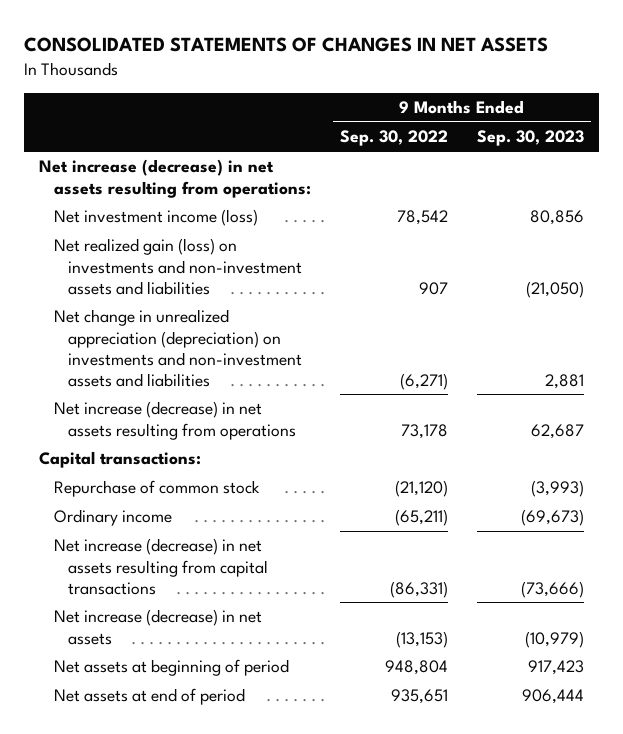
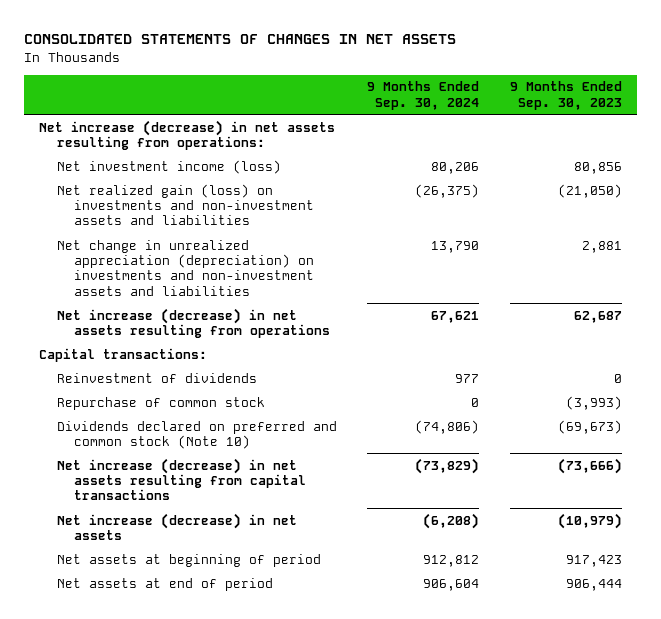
- | 9 Months Ended Sep. 30, 2022 | 9 Months Ended Sep. 30, 2023
+ | 9 Months Ended Sep. 30, 2024 | 9 Months Ended Sep. 30, 2023
+ Reinvestment of dividends | 977 | 0
- Ordinary income | (65,211) | (69,673)
+ Dividends declared on preferred and common stock (Note 10) | (74,806) | (69,673)

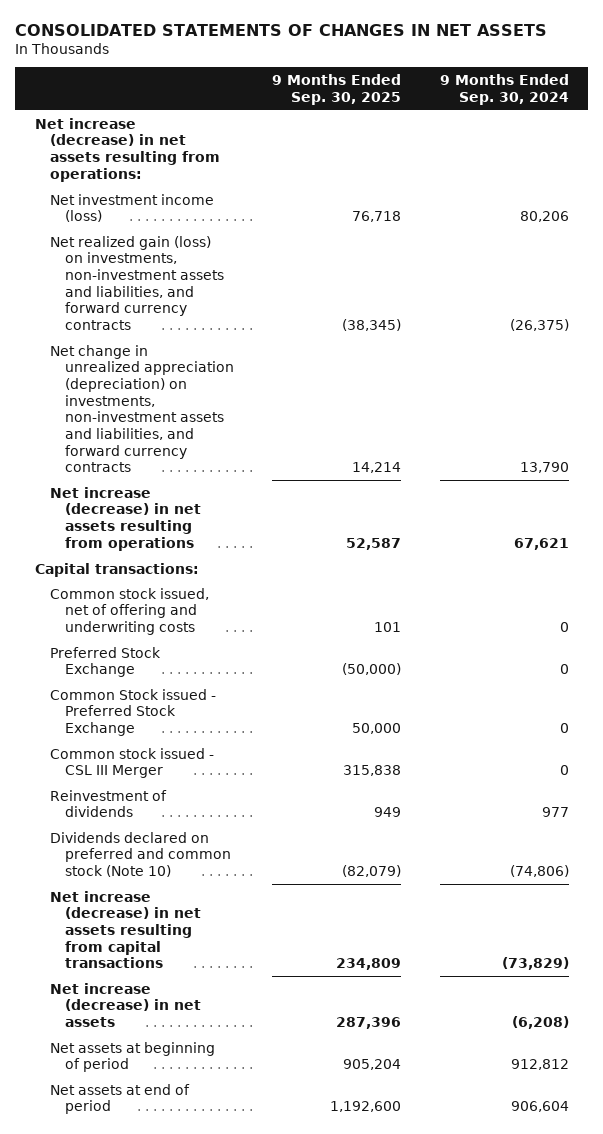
- | 9 Months Ended Sep. 30, 2024 | 9 Months Ended Sep. 30, 2023
+ | 9 Months Ended Sep. 30, 2025 | 9 Months Ended Sep. 30, 2024
- Net realized gain (loss) on investments and non-investment assets and liabilities | (26,375) | (21,050)
- Net change in unrealized appreciation (depreciation) on investments and non-investment assets and liabilities | 13,790 | 2,881
+ Net realized gain (loss) on investments, non-investment assets and liabilities, and forward currency contracts | (38,345) | (26,375)
+ Net change in unrealized appreciation (depreciation) on investments, non-investment assets and liabilities, and forward currency contracts | 14,214 | 13,790
+ Common stock issued, net of offering and underwriting costs | 101 | 0
+ Preferred Stock Exchange | (50,000) | 0
+ Common Stock issued - Preferred Stock Exchange | 50,000 | 0
+ Common stock issued - CSL III Merger | 315,838 | 0
- Repurchase of common stock | 0 | (3,993)

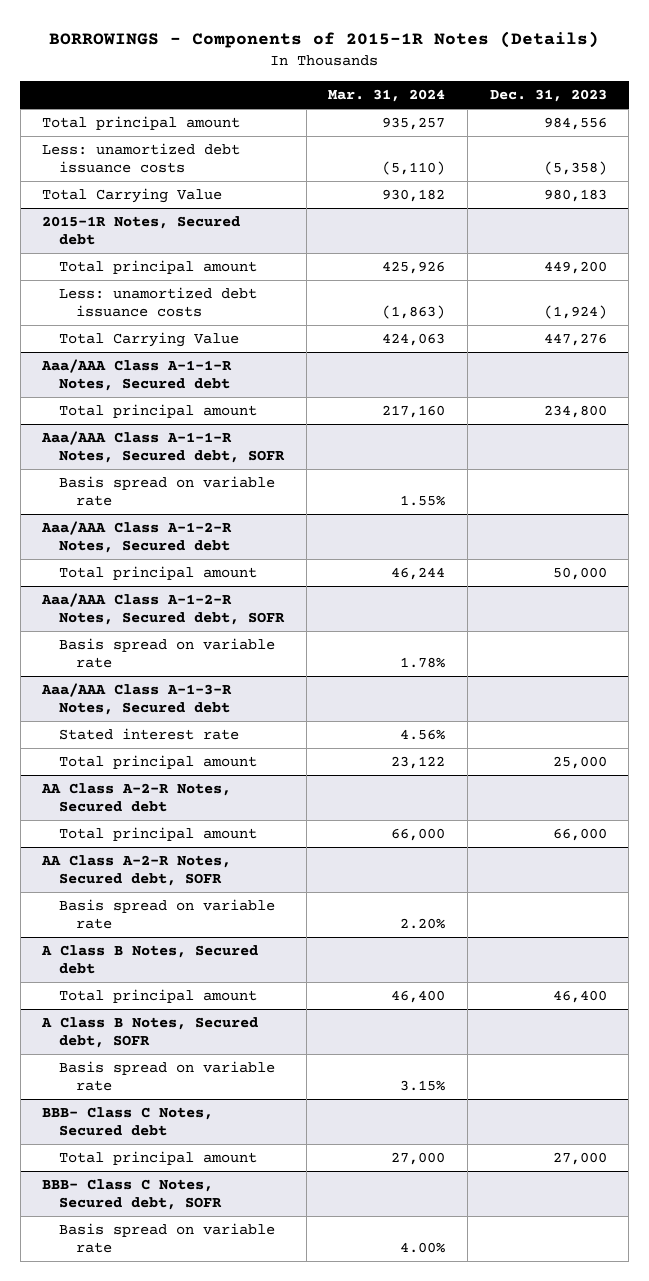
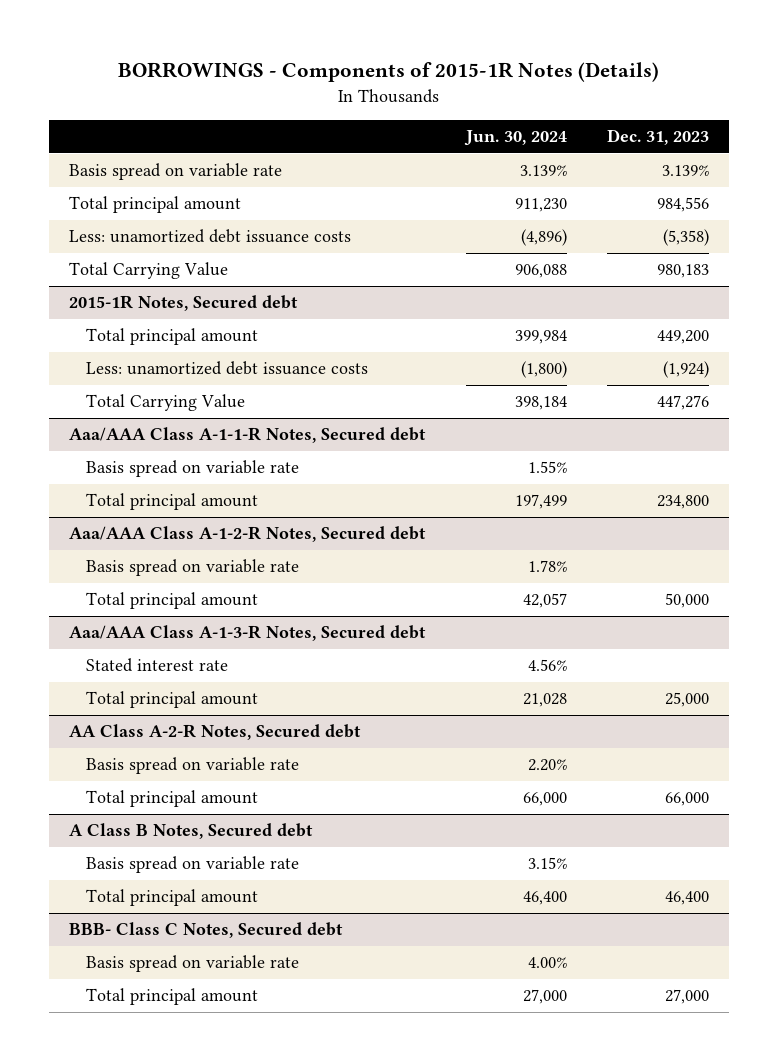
- | Mar. 31, 2024 | Dec. 31, 2023
+ | Jun. 30, 2024 | Dec. 31, 2023
+ Basis spread on variable rate | 3.139% | 3.139%
- Aaa/AAA Class A-1-1-R Notes, Secured debt, SOFR
@ Aaa/AAA Class A-1-1-R Notes, Secured debt
moved down: Total principal amount | 197,499 | 234,800
- Aaa/AAA Class A-1-2-R Notes, Secured debt, SOFR
@ Aaa/AAA Class A-1-2-R Notes, Secured debt
moved down: Total principal amount | 42,057 | 50,000
- AA Class A-2-R Notes, Secured debt, SOFR
@ AA Class A-2-R Notes, Secured debt
moved down: Total principal amount | 66,000 | 66,000
- A Class B Notes, Secured debt, SOFR
@ A Class B Notes, Secured debt
moved down: Total principal amount | 46,400 | 46,400
- BBB- Class C Notes, Secured debt, SOFR
@ BBB- Class C Notes, Secured debt
moved down: Total principal amount | 27,000 | 27,000

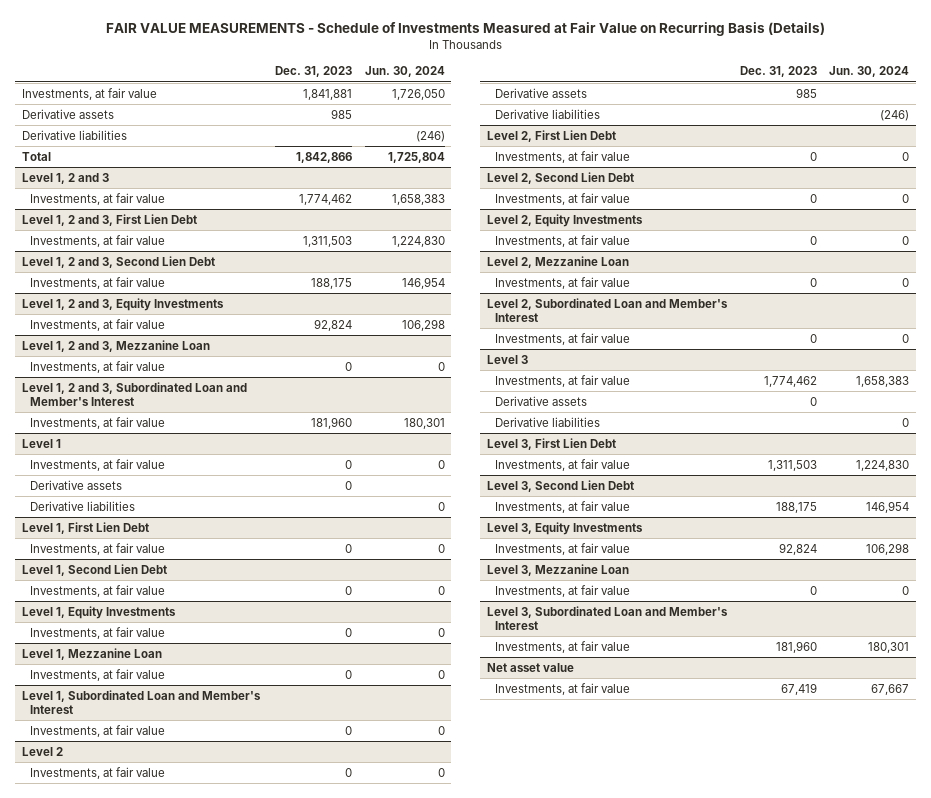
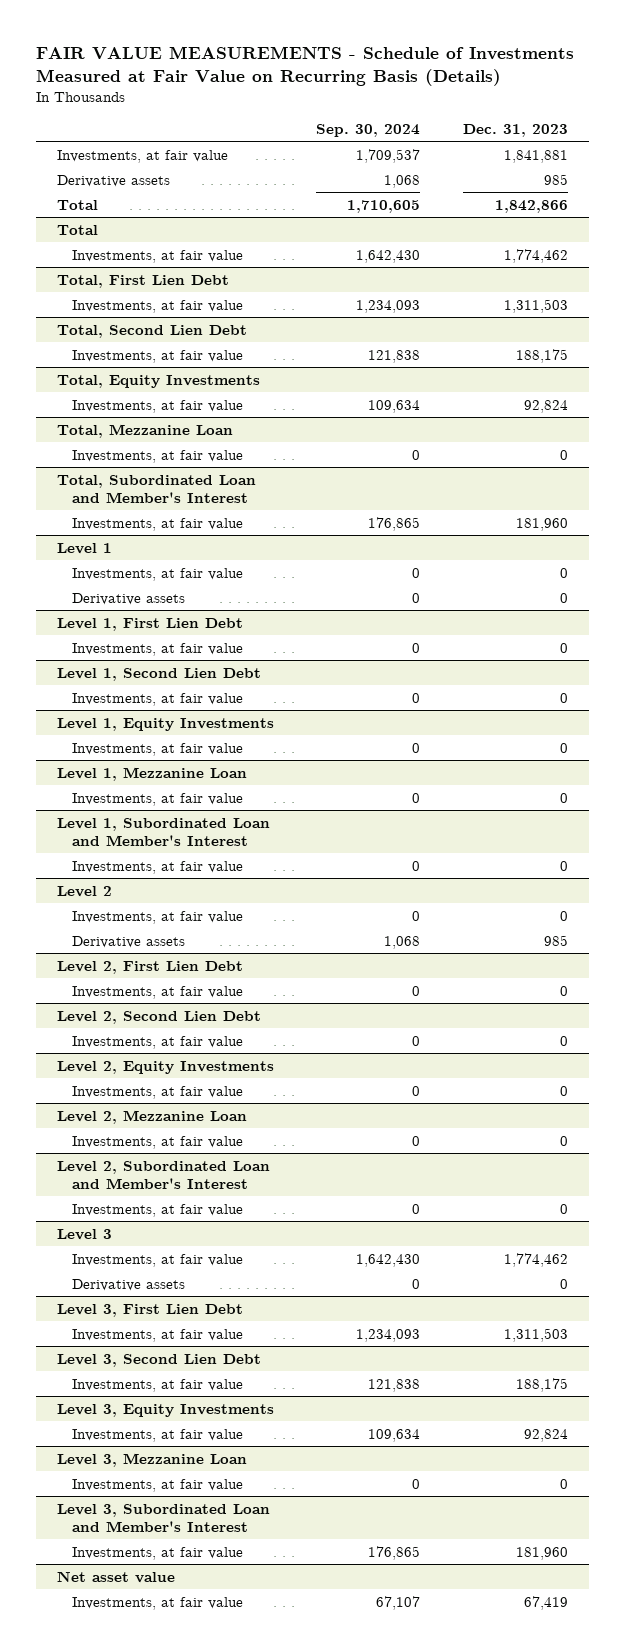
- | Dec. 31, 2023 | Jun. 30, 2024
+ | Sep. 30, 2024 | Dec. 31, 2023
- Derivative liabilities | | (246)
- Level 1, 2 and 3
+ Total
- Level 1, 2 and 3, First Lien Debt
+ Total, First Lien Debt
- Level 1, 2 and 3, Second Lien Debt
+ Total, Second Lien Debt
- Level 1, 2 and 3, Equity Investments
+ Total, Equity Investments
- Level 1, 2 and 3, Mezzanine Loan
+ Total, Mezzanine Loan
- Level 1, 2 and 3, Subordinated Loan and Member's Interest
+ Total, Subordinated Loan and Member's Interest
@ Level 1
- Derivative liabilities | | 0
@ Level 2
- Derivative liabilities | | (246)
@ Level 3
- Derivative liabilities | | 0

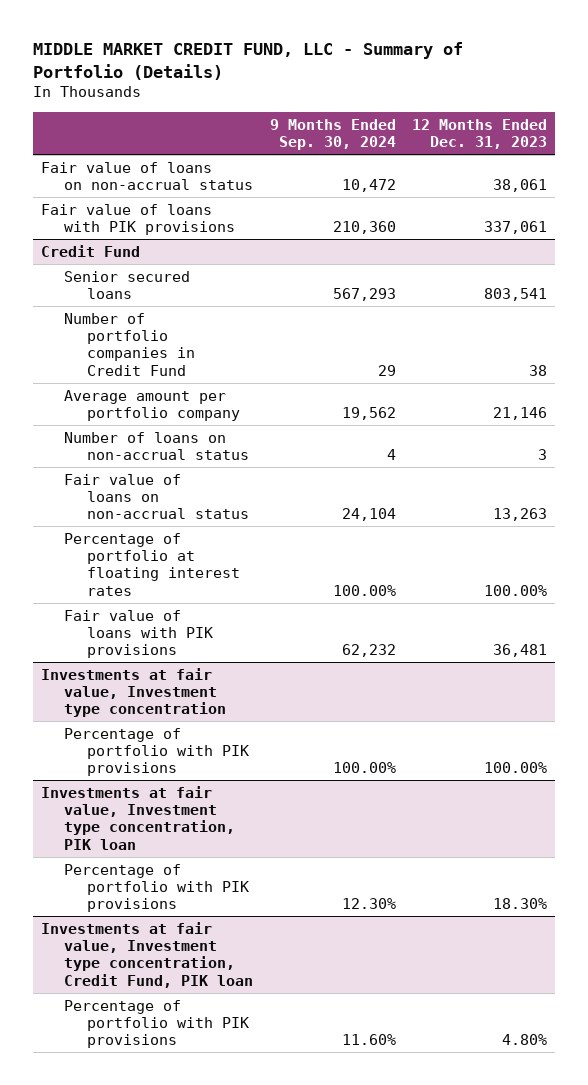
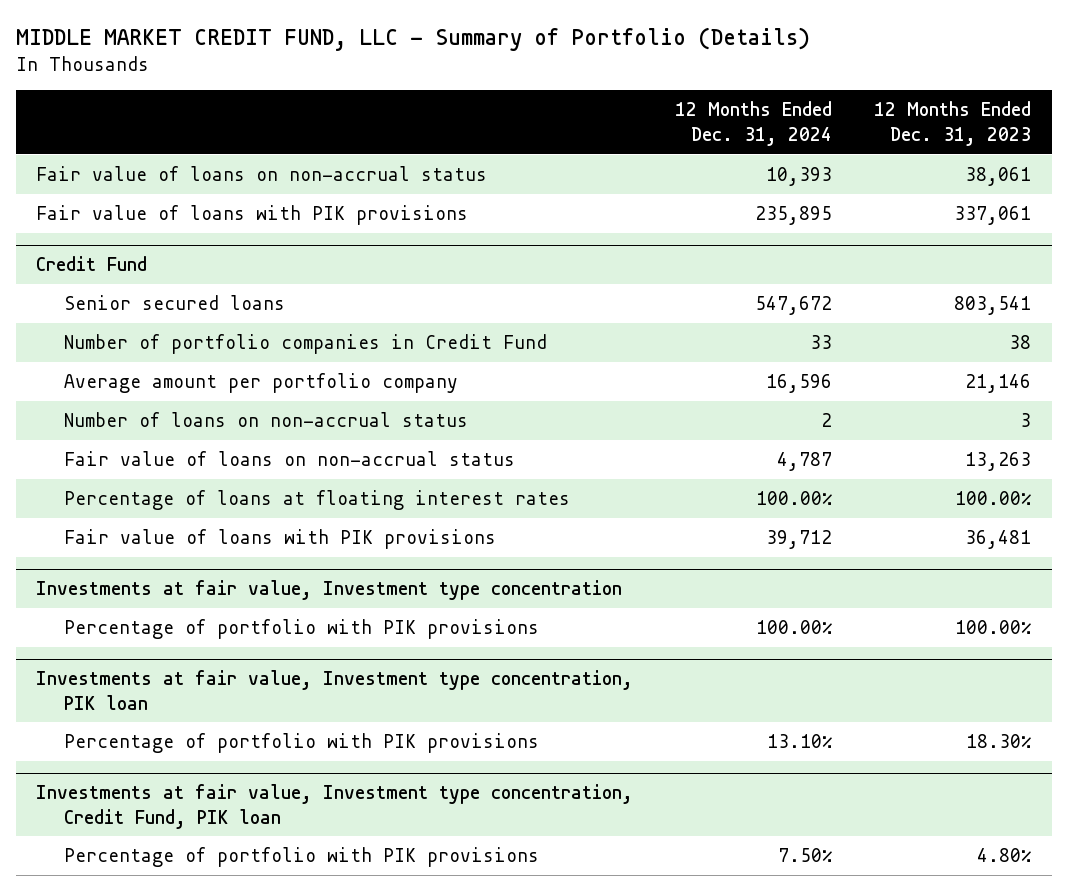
- | 9 Months Ended Sep. 30, 2024 | 12 Months Ended Dec. 31, 2023
+ | 12 Months Ended Dec. 31, 2024 | 12 Months Ended Dec. 31, 2023
@ Credit Fund
- Percentage of portfolio at floating interest rates | 100.00% | 100.00%
+ Percentage of loans at floating interest rates | 100.00% | 100.00%

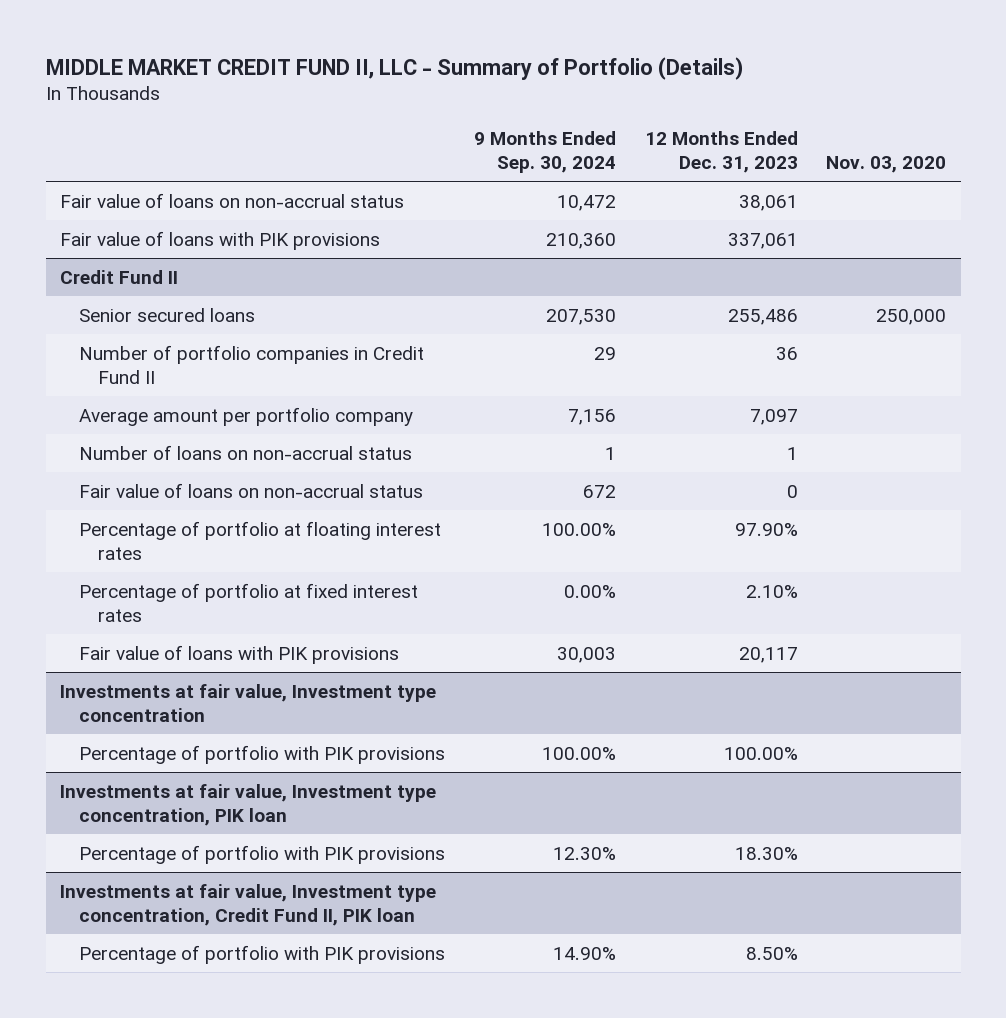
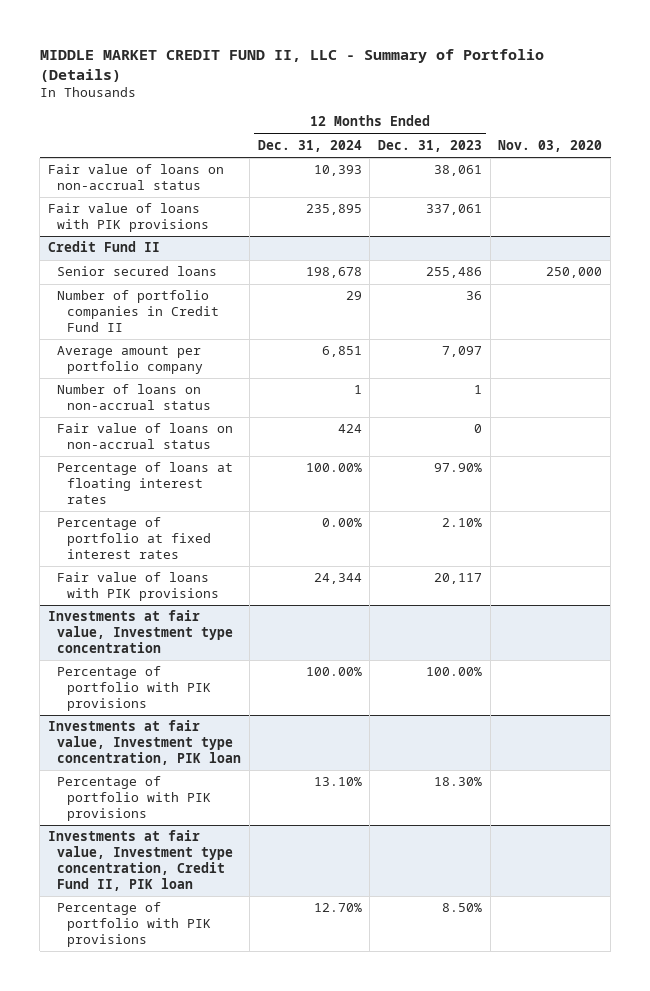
- | 9 Months Ended Sep. 30, 2024 | 12 Months Ended Dec. 31, 2023 | Nov. 03, 2020
+ | 12 Months Ended Dec. 31, 2024 | 12 Months Ended Dec. 31, 2023 | Nov. 03, 2020
@ Credit Fund II
- Percentage of portfolio at floating interest rates | 100.00% | 97.90% |
+ Percentage of loans at floating interest rates | 100.00% | 97.90% |

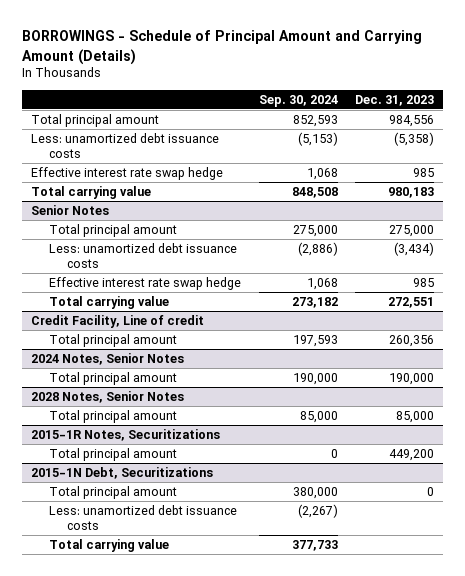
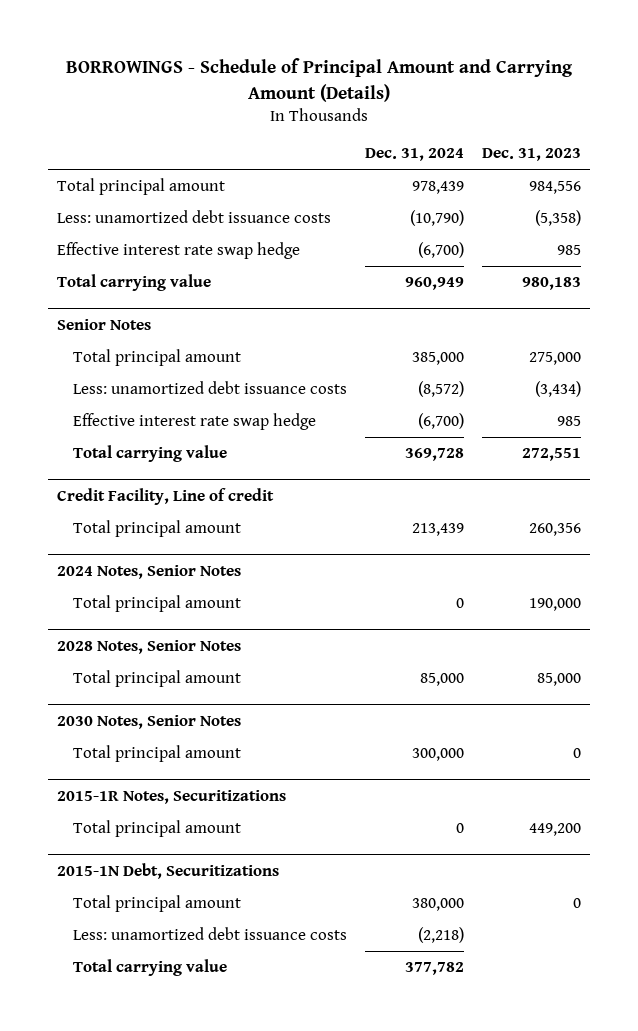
- | Sep. 30, 2024 | Dec. 31, 2023
+ | Dec. 31, 2024 | Dec. 31, 2023
+ 2030 Notes, Senior Notes
+ Total principal amount | 300,000 | 0

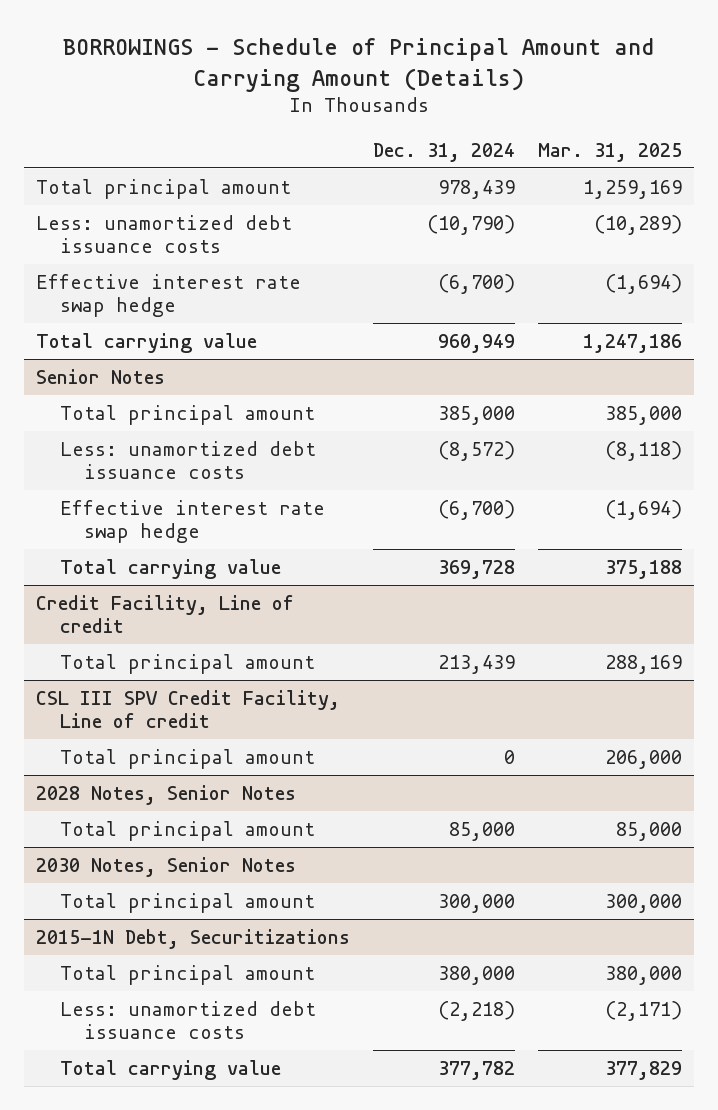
- | Dec. 31, 2024 | Dec. 31, 2023
+ | Dec. 31, 2024 | Mar. 31, 2025
- 2024 Notes, Senior Notes
+ CSL III SPV Credit Facility, Line of credit
- 2015-1R Notes, Securitizations
- Total principal amount | 0 | 449,200

